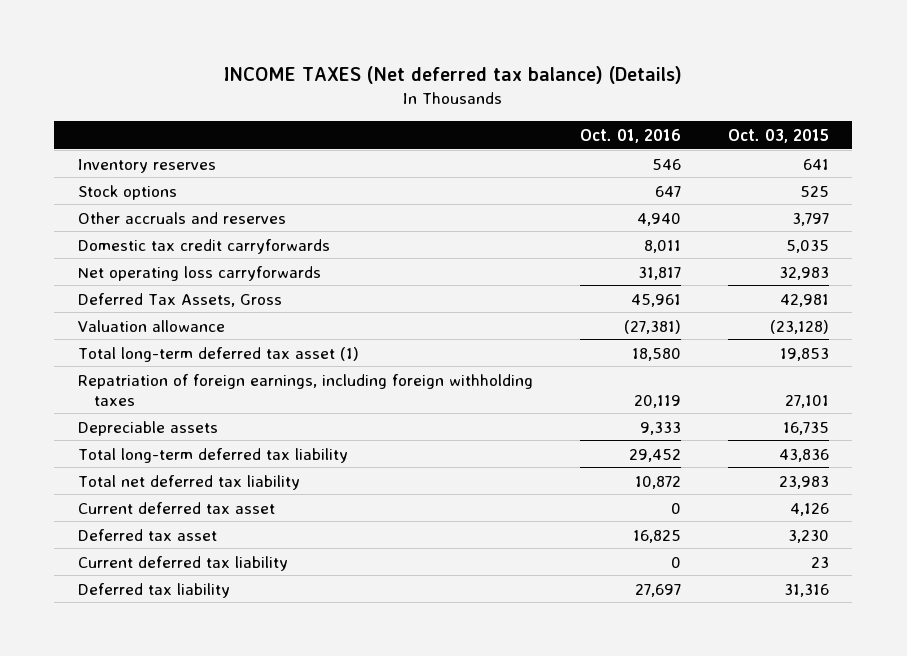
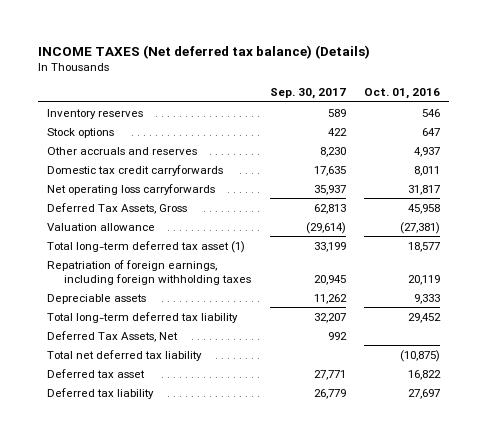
- | Oct. 01, 2016 | Oct. 03, 2015
+ | Sep. 30, 2017 | Oct. 01, 2016
- Other accruals and reserves | 4,940 | 3,797
+ Other accruals and reserves | 8,230 | 4,937
- Deferred Tax Assets, Gross | 45,961 | 42,981
+ Deferred Tax Assets, Gross | 62,813 | 45,958
- Total long-term deferred tax asset (1) | 18,580 | 19,853
+ Total long-term deferred tax asset (1) | 33,199 | 18,577
- Total net deferred tax liability | 10,872 | 23,983
- Current deferred tax asset | 0 | 4,126
- Deferred tax asset | 16,825 | 3,230
- Current deferred tax liability | 0 | 23
+ Deferred Tax Assets, Net | 992 |
+ Total net deferred tax liability | | (10,875)
+ Deferred tax asset | 27,771 | 16,822

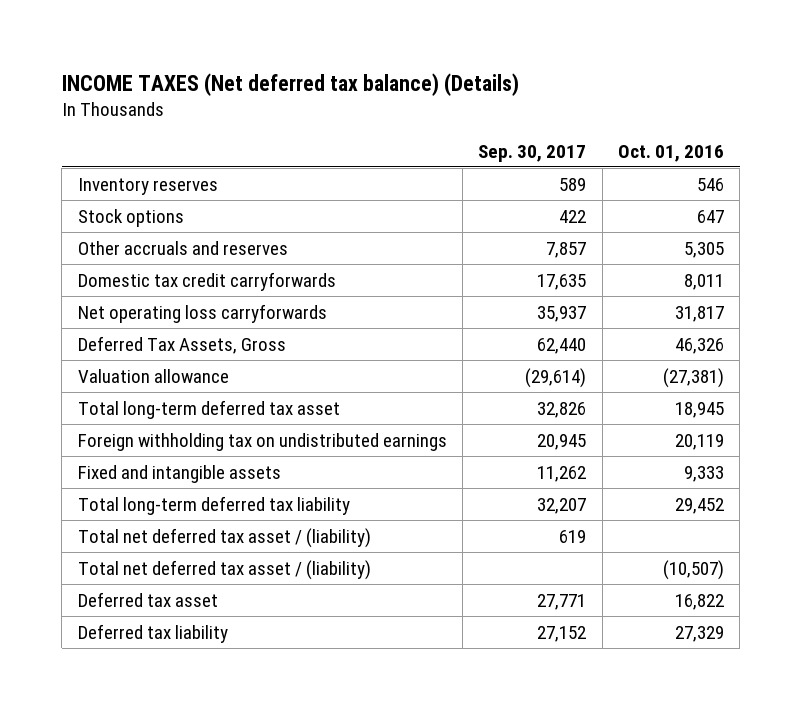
- Other accruals and reserves | 8,230 | 4,937
+ Other accruals and reserves | 7,857 | 5,305
- Deferred Tax Assets, Gross | 62,813 | 45,958
+ Deferred Tax Assets, Gross | 62,440 | 46,326
- Total long-term deferred tax asset (1) | 33,199 | 18,577
- Repatriation of foreign earnings, including foreign withholding taxes | 20,945 | 20,119
- Depreciable assets | 11,262 | 9,333
+ Total long-term deferred tax asset | 32,826 | 18,945
+ Foreign withholding tax on undistributed earnings | 20,945 | 20,119
+ Fixed and intangible assets | 11,262 | 9,333
- Deferred Tax Assets, Net | 992 |
- Total net deferred tax liability | | (10,875)
+ Total net deferred tax asset / (liability) | 619 |
+ Total net deferred tax asset / (liability) | | (10,507)
- Deferred tax liability | 26,779 | 27,697
+ Deferred tax liability | 27,152 | 27,329

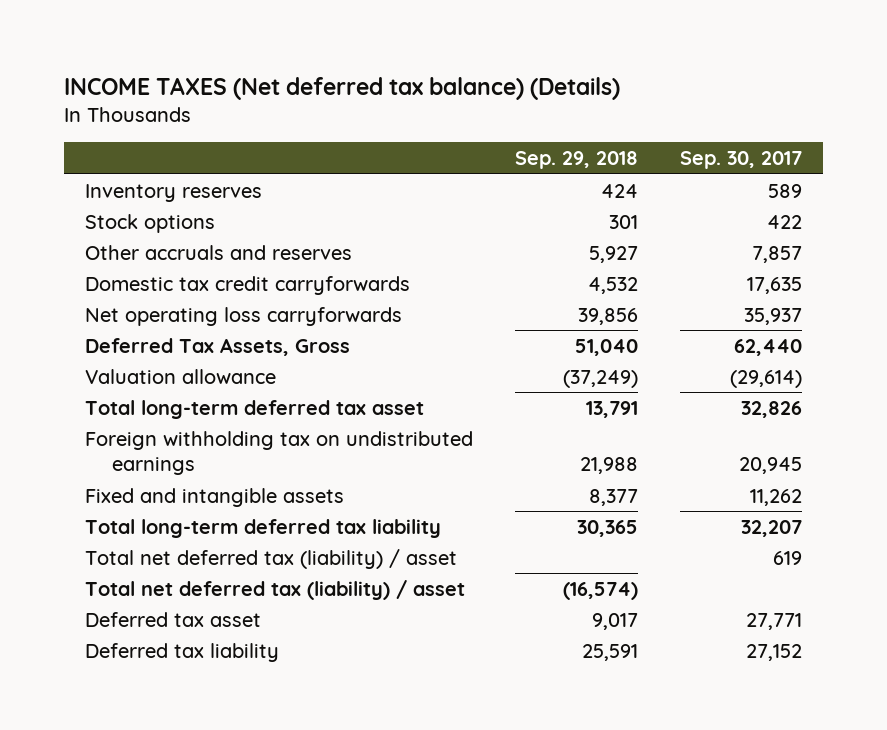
- | Sep. 30, 2017 | Oct. 01, 2016
+ | Sep. 29, 2018 | Sep. 30, 2017
- Total net deferred tax asset / (liability) | 619 |
- Total net deferred tax asset / (liability) | | (10,507)
+ Total net deferred tax (liability) / asset | | 619
+ Total net deferred tax (liability) / asset | (16,574) |

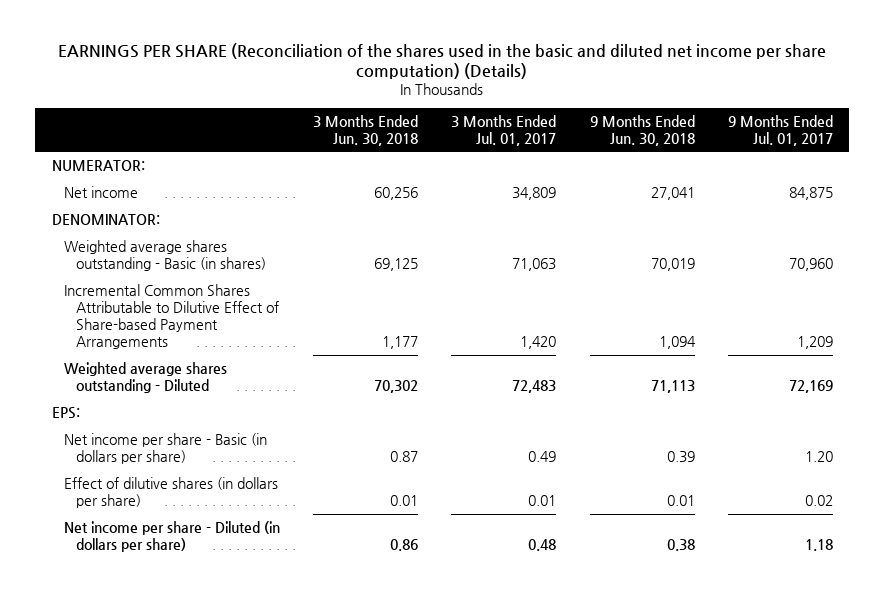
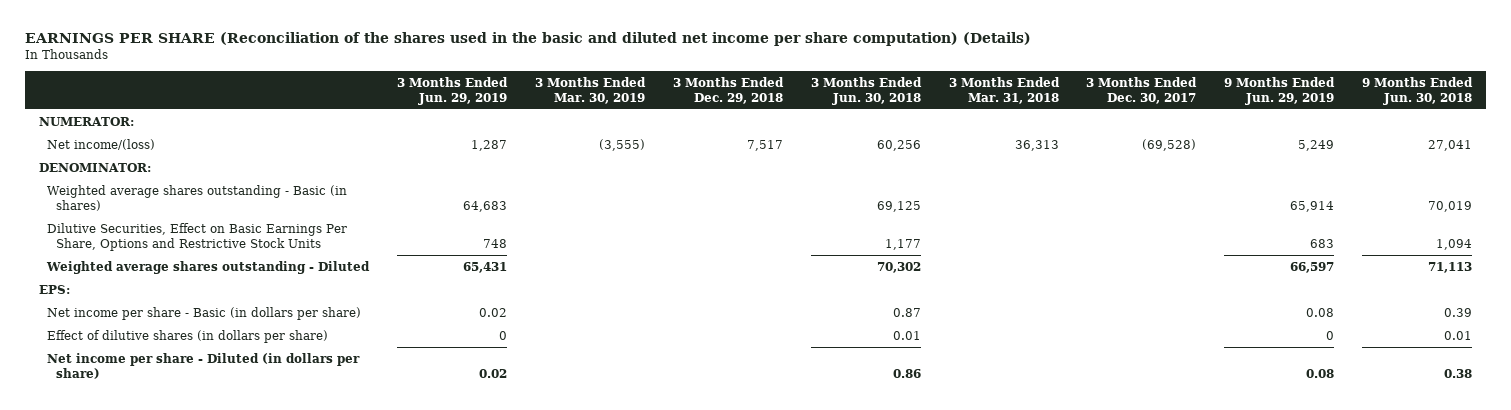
- | 3 Months Ended Jun. 30, 2018 | 3 Months Ended Jul. 01, 2017 | 9 Months Ended Jun. 30, 2018 | 9 Months Ended Jul. 01, 2017
+ | 3 Months Ended Jun. 29, 2019 | 3 Months Ended Mar. 30, 2019 | 3 Months Ended Dec. 29, 2018 | 3 Months Ended Jun. 30, 2018 | 3 Months Ended Mar. 31, 2018 | 3 Months Ended Dec. 30, 2017 | 9 Months Ended Jun. 29, 2019 | 9 Months Ended Jun. 30, 2018
- Net income | 60,256 | 34,809 | 27,041 | 84,875
+ Net income/(loss) | 1,287 | (3,555) | 7,517 | 60,256 | 36,313 | (69,528) | 5,249 | 27,041
- Incremental Common Shares Attributable to Dilutive Effect of Share-based Payment Arrangements | 1,177 | 1,420 | 1,094 | 1,209
+ Dilutive Securities, Effect on Basic Earnings Per Share, Options and Restrictive Stock Units | 748 | | | 1,177 | | | 683 | 1,094

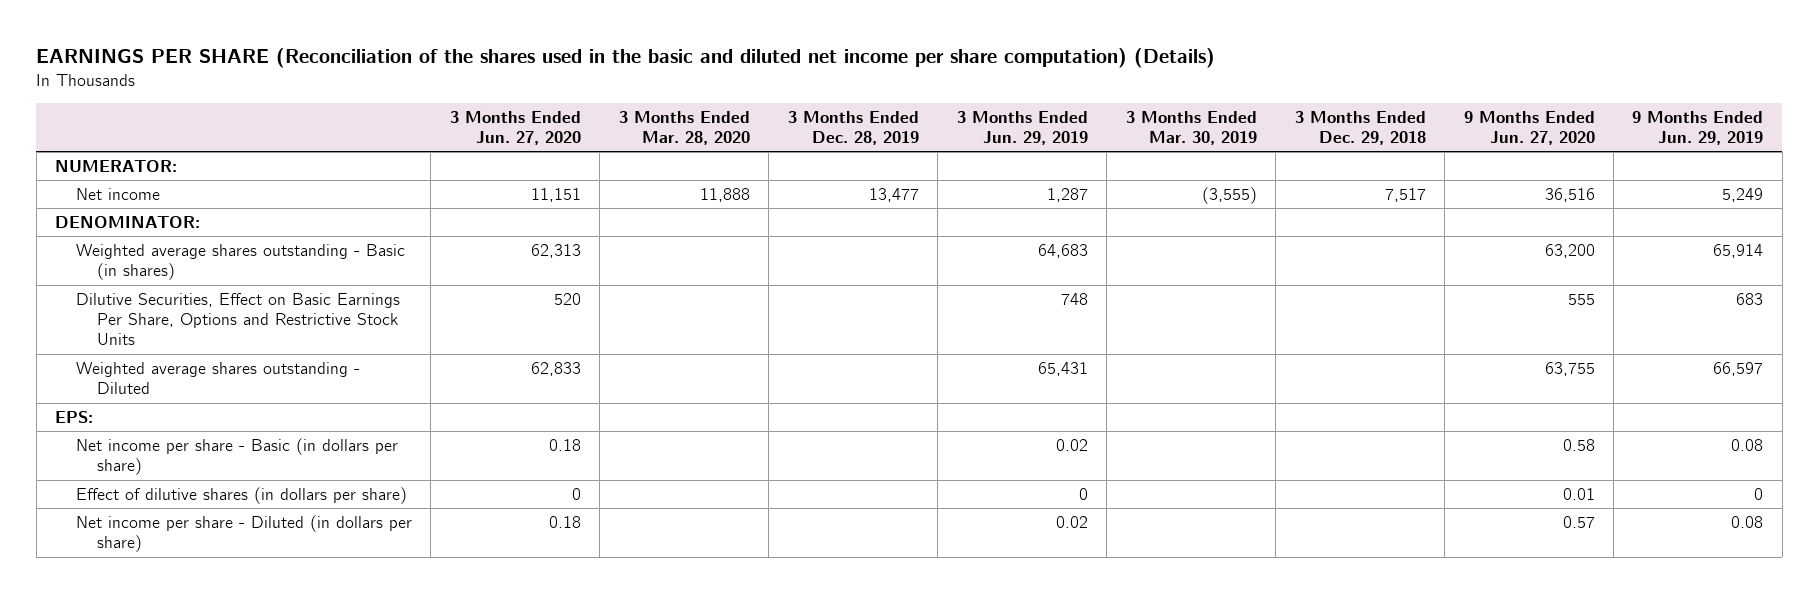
- | 3 Months Ended Jun. 29, 2019 | 3 Months Ended Mar. 30, 2019 | 3 Months Ended Dec. 29, 2018 | 3 Months Ended Jun. 30, 2018 | 3 Months Ended Mar. 31, 2018 | 3 Months Ended Dec. 30, 2017 | 9 Months Ended Jun. 29, 2019 | 9 Months Ended Jun. 30, 2018
+ | 3 Months Ended Jun. 27, 2020 | 3 Months Ended Mar. 28, 2020 | 3 Months Ended Dec. 28, 2019 | 3 Months Ended Jun. 29, 2019 | 3 Months Ended Mar. 30, 2019 | 3 Months Ended Dec. 29, 2018 | 9 Months Ended Jun. 27, 2020 | 9 Months Ended Jun. 29, 2019
- Net income/(loss) | 1,287 | (3,555) | 7,517 | 60,256 | 36,313 | (69,528) | 5,249 | 27,041
+ Net income | 11,151 | 11,888 | 13,477 | 1,287 | (3,555) | 7,517 | 36,516 | 5,249

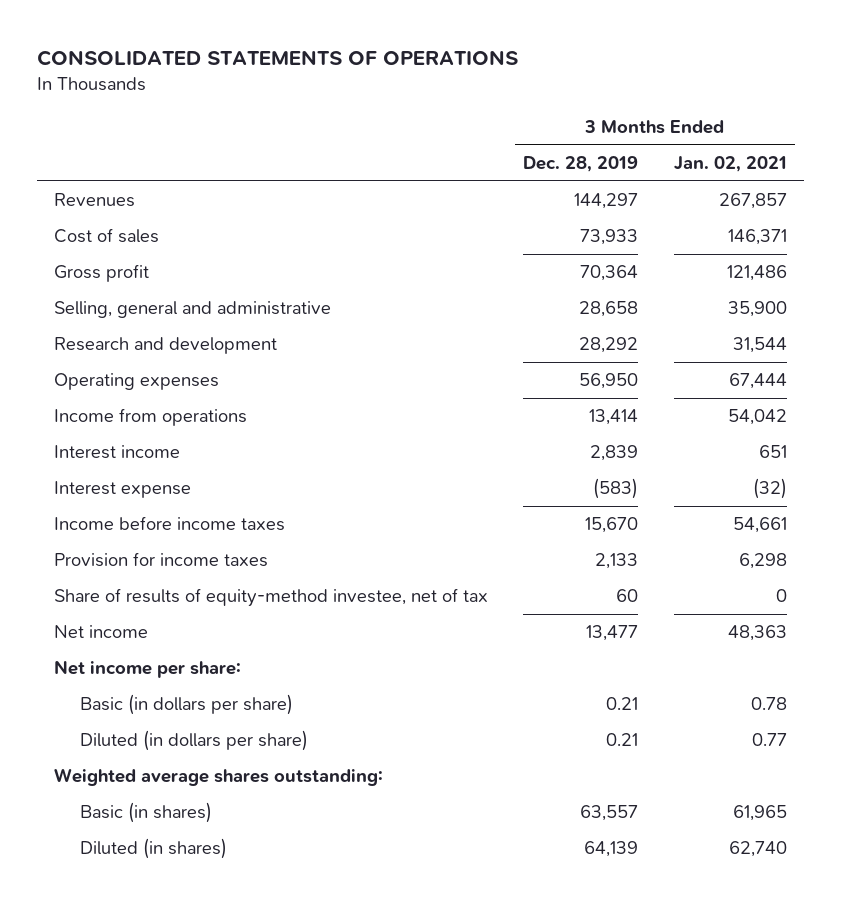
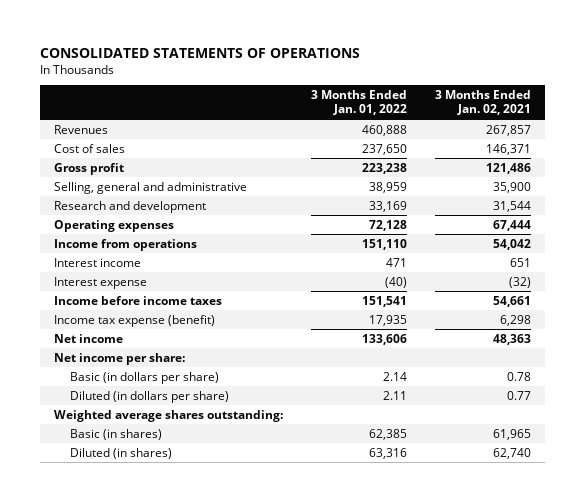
- | 3 Months Ended Dec. 28, 2019 | 3 Months Ended Jan. 02, 2021
+ | 3 Months Ended Jan. 01, 2022 | 3 Months Ended Jan. 02, 2021
- Provision for income taxes | 2,133 | 6,298
- Share of results of equity-method investee, net of tax | 60 | 0
+ Income tax expense (benefit) | 17,935 | 6,298

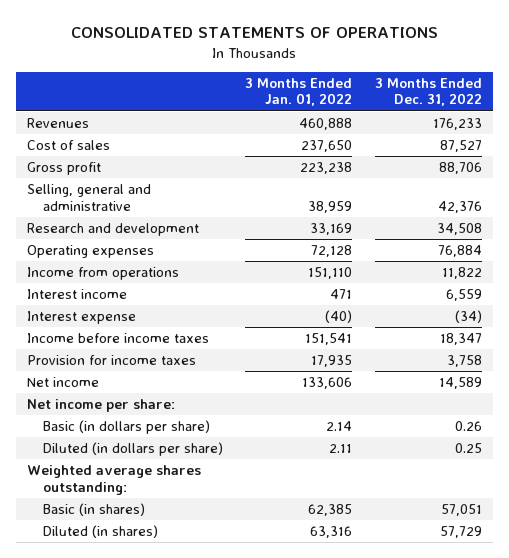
- | 3 Months Ended Jan. 01, 2022 | 3 Months Ended Jan. 02, 2021
+ | 3 Months Ended Jan. 01, 2022 | 3 Months Ended Dec. 31, 2022
- Income tax expense (benefit) | 17,935 | 6,298
+ Provision for income taxes | 17,935 | 3,758

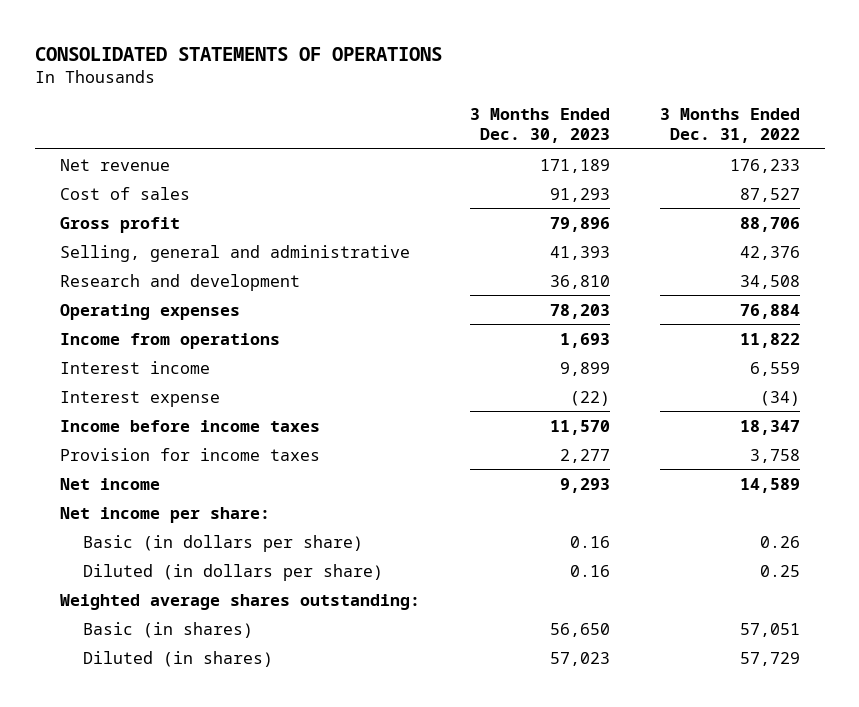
- | 3 Months Ended Jan. 01, 2022 | 3 Months Ended Dec. 31, 2022
+ | 3 Months Ended Dec. 30, 2023 | 3 Months Ended Dec. 31, 2022
- Revenues | 460,888 | 176,233
+ Net revenue | 171,189 | 176,233

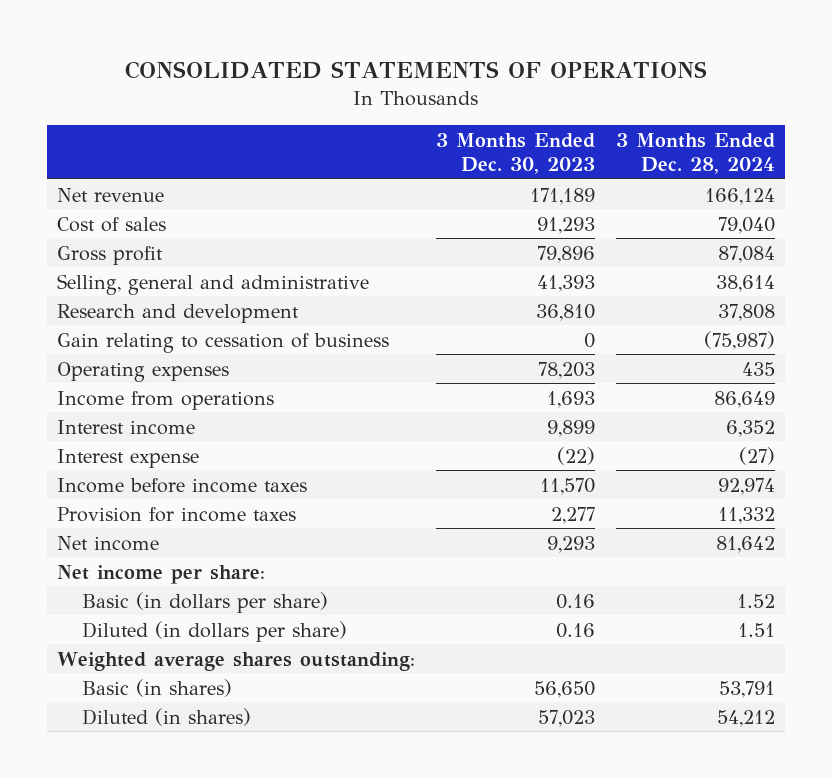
- | 3 Months Ended Dec. 30, 2023 | 3 Months Ended Dec. 31, 2022
+ | 3 Months Ended Dec. 30, 2023 | 3 Months Ended Dec. 28, 2024
+ Gain relating to cessation of business | 0 | (75,987)

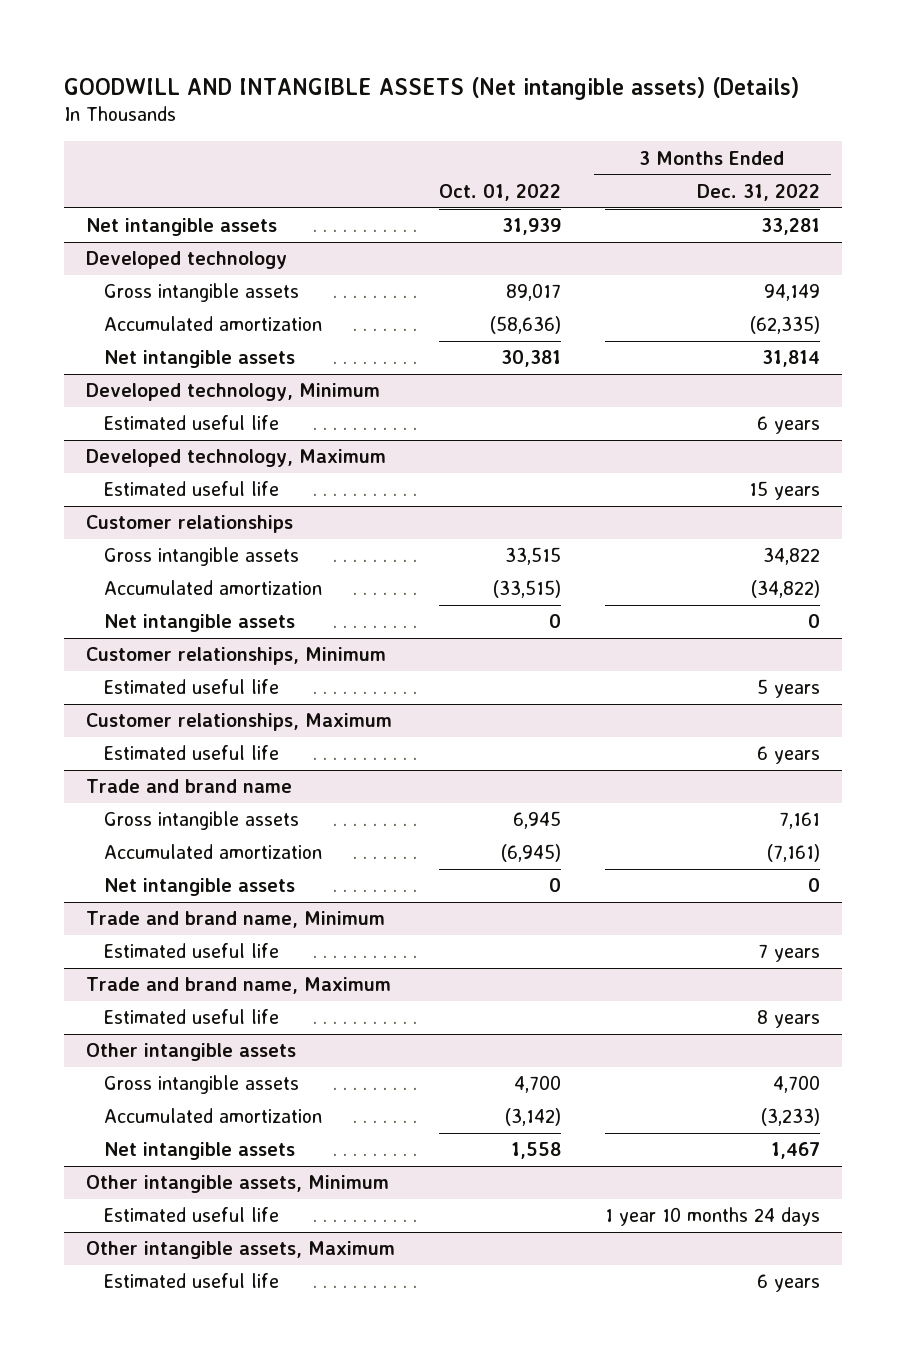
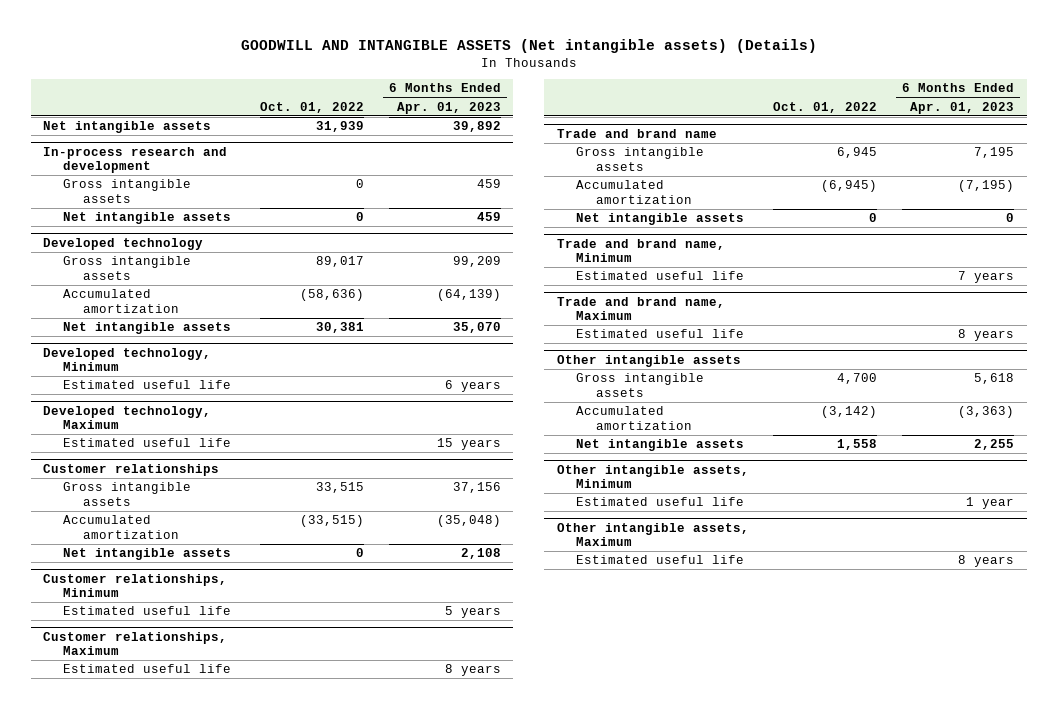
- | Oct. 01, 2022 | 3 Months Ended Dec. 31, 2022
+ | Oct. 01, 2022 | 6 Months Ended Apr. 01, 2023
+ In-process research and development
+ Gross intangible assets | 0 | 459
+ Net intangible assets | 0 | 459

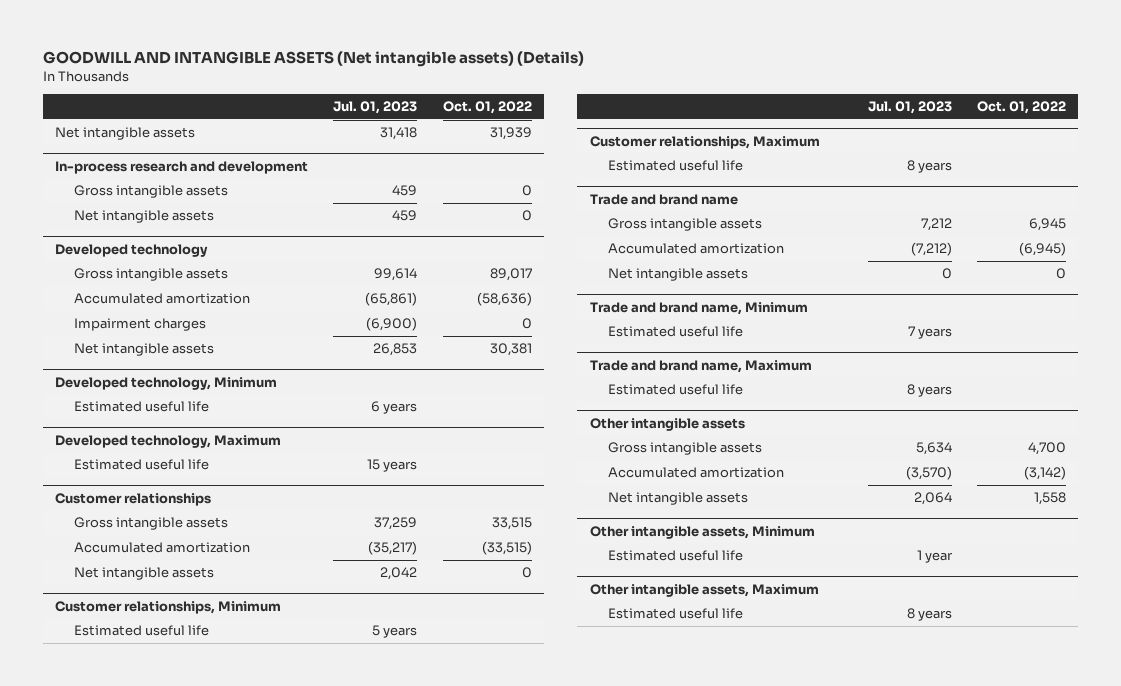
- | Oct. 01, 2022 | 6 Months Ended Apr. 01, 2023
+ | Jul. 01, 2023 | Oct. 01, 2022
@ Developed technology
+ Impairment charges | (6,900) | 0

